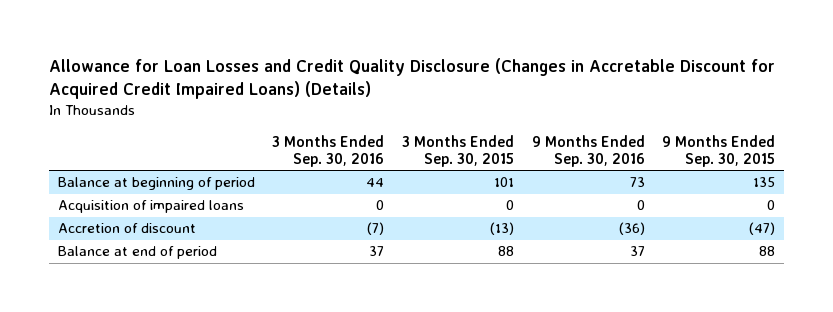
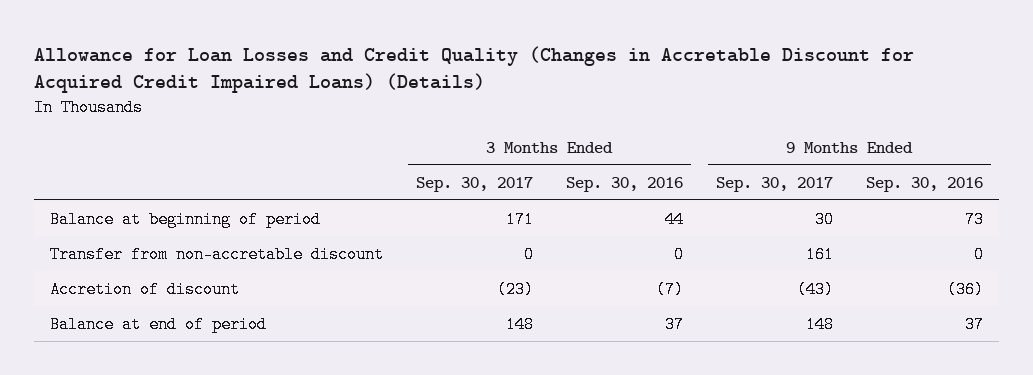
- Allowance for Loan Losses and Credit Quality Disclosure (Changes in Accretable Discount for Acquired Credit Impaired Loans) (Details)
+ Allowance for Loan Losses and Credit Quality (Changes in Accretable Discount for Acquired Credit Impaired Loans) (Details)
- | 3 Months Ended Sep. 30, 2016 | 3 Months Ended Sep. 30, 2015 | 9 Months Ended Sep. 30, 2016 | 9 Months Ended Sep. 30, 2015
+ | 3 Months Ended Sep. 30, 2017 | 3 Months Ended Sep. 30, 2016 | 9 Months Ended Sep. 30, 2017 | 9 Months Ended Sep. 30, 2016
- Acquisition of impaired loans | 0 | 0 | 0 | 0
+ Transfer from non-accretable discount | 0 | 0 | 161 | 0

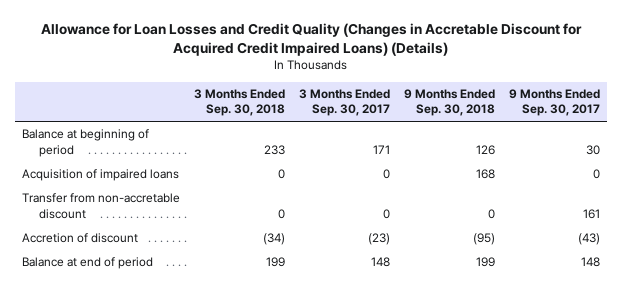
- | 3 Months Ended Sep. 30, 2017 | 3 Months Ended Sep. 30, 2016 | 9 Months Ended Sep. 30, 2017 | 9 Months Ended Sep. 30, 2016
+ | 3 Months Ended Sep. 30, 2018 | 3 Months Ended Sep. 30, 2017 | 9 Months Ended Sep. 30, 2018 | 9 Months Ended Sep. 30, 2017
+ Acquisition of impaired loans | 0 | 0 | 168 | 0

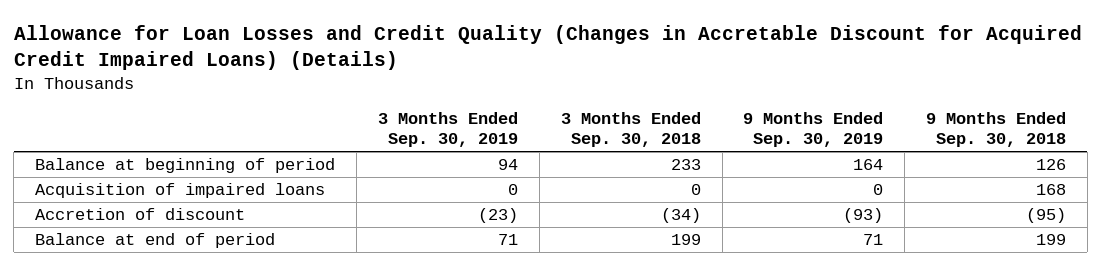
- | 3 Months Ended Sep. 30, 2018 | 3 Months Ended Sep. 30, 2017 | 9 Months Ended Sep. 30, 2018 | 9 Months Ended Sep. 30, 2017
+ | 3 Months Ended Sep. 30, 2019 | 3 Months Ended Sep. 30, 2018 | 9 Months Ended Sep. 30, 2019 | 9 Months Ended Sep. 30, 2018
- Transfer from non-accretable discount | 0 | 0 | 0 | 161

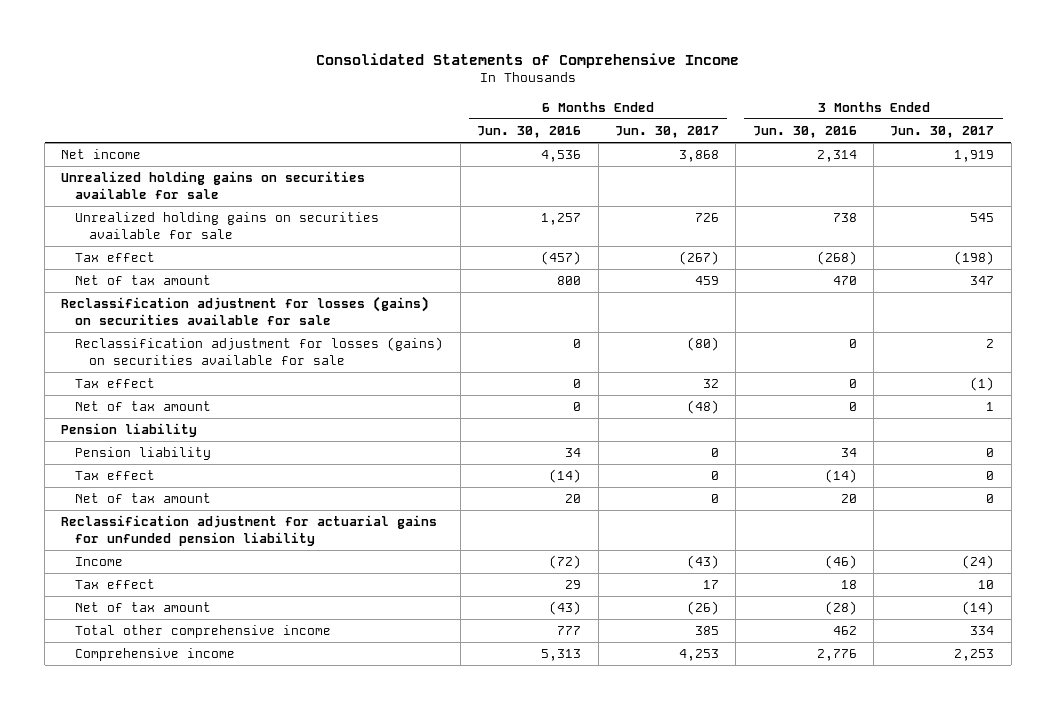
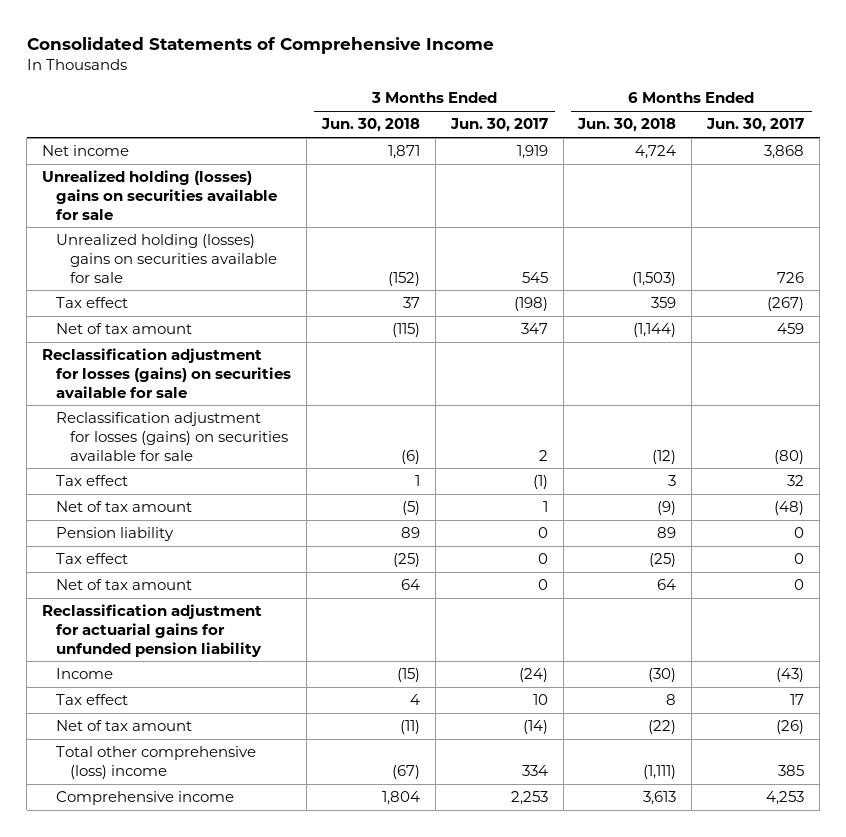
- | 6 Months Ended Jun. 30, 2016 | 6 Months Ended Jun. 30, 2017 | 3 Months Ended Jun. 30, 2016 | 3 Months Ended Jun. 30, 2017
+ | 3 Months Ended Jun. 30, 2018 | 3 Months Ended Jun. 30, 2017 | 6 Months Ended Jun. 30, 2018 | 6 Months Ended Jun. 30, 2017
- Unrealized holding gains on securities available for sale
- Unrealized holding gains on securities available for sale | 1,257 | 726 | 738 | 545
+ Unrealized holding (losses) gains on securities available for sale
+ Unrealized holding (losses) gains on securities available for sale | (152) | 545 | (1,503) | 726
- Pension liability
- Total other comprehensive income | 777 | 385 | 462 | 334
+ Total other comprehensive (loss) income | (67) | 334 | (1,111) | 385

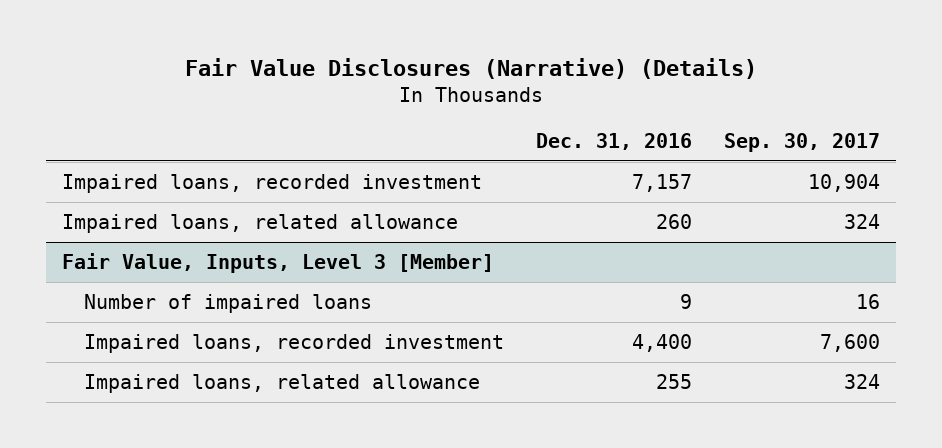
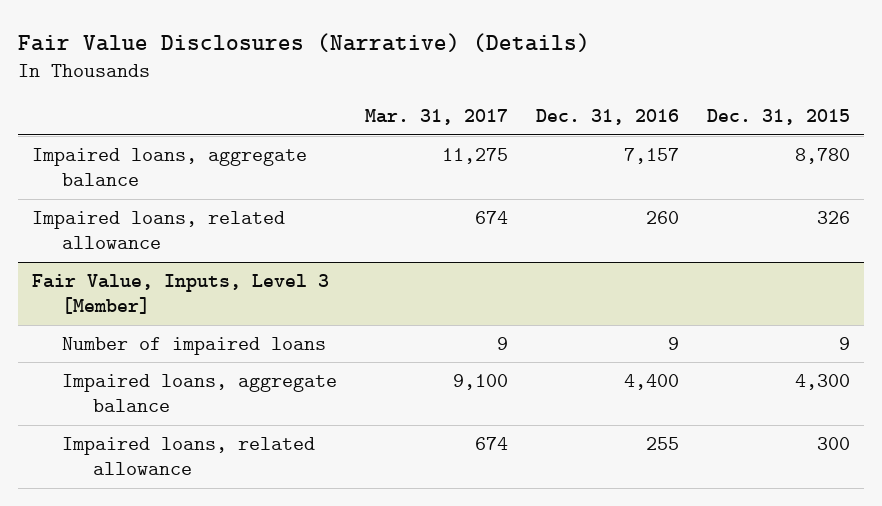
- | Dec. 31, 2016 | Sep. 30, 2017
+ | Mar. 31, 2017 | Dec. 31, 2016 | Dec. 31, 2015
- Impaired loans, recorded investment | 7,157 | 10,904
+ Impaired loans, aggregate balance | 11,275 | 7,157 | 8,780
@ Fair Value, Inputs, Level 3 [Member]
- Impaired loans, recorded investment | 4,400 | 7,600
+ Impaired loans, aggregate balance | 9,100 | 4,400 | 4,300

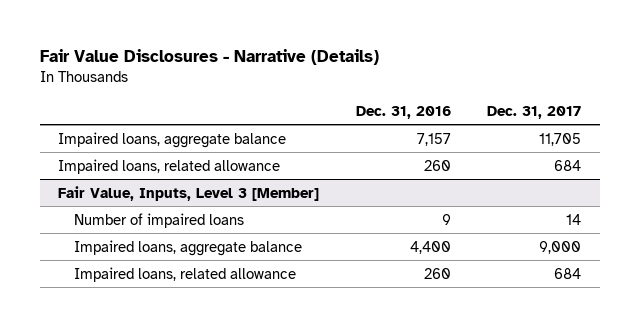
- Fair Value Disclosures (Narrative) (Details)
+ Fair Value Disclosures - Narrative (Details)
- | Mar. 31, 2017 | Dec. 31, 2016 | Dec. 31, 2015
+ | Dec. 31, 2016 | Dec. 31, 2017
@ Fair Value, Inputs, Level 3 [Member]
- Impaired loans, related allowance | 674 | 255 | 300
+ Impaired loans, related allowance | 260 | 684

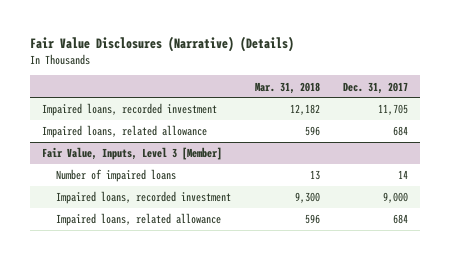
- Fair Value Disclosures - Narrative (Details)
+ Fair Value Disclosures (Narrative) (Details)
- | Dec. 31, 2016 | Dec. 31, 2017
+ | Mar. 31, 2018 | Dec. 31, 2017
- Impaired loans, aggregate balance | 7,157 | 11,705
+ Impaired loans, recorded investment | 12,182 | 11,705
@ Fair Value, Inputs, Level 3 [Member]
- Impaired loans, aggregate balance | 4,400 | 9,000
+ Impaired loans, recorded investment | 9,300 | 9,000

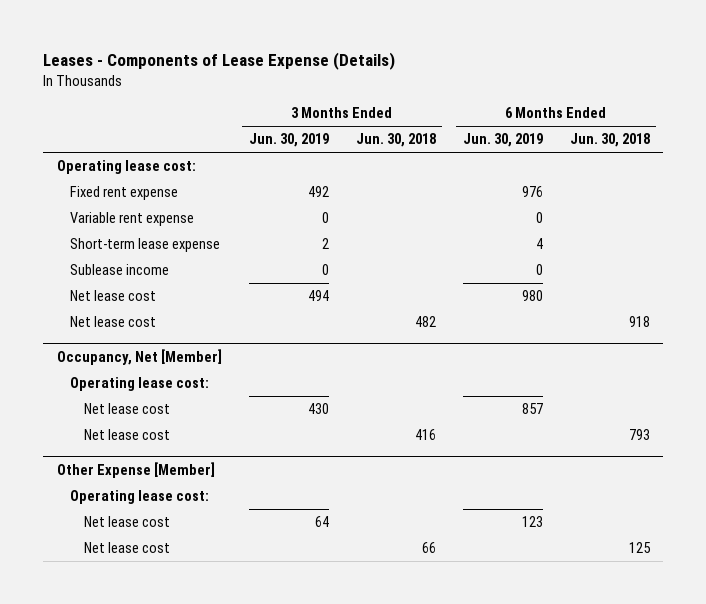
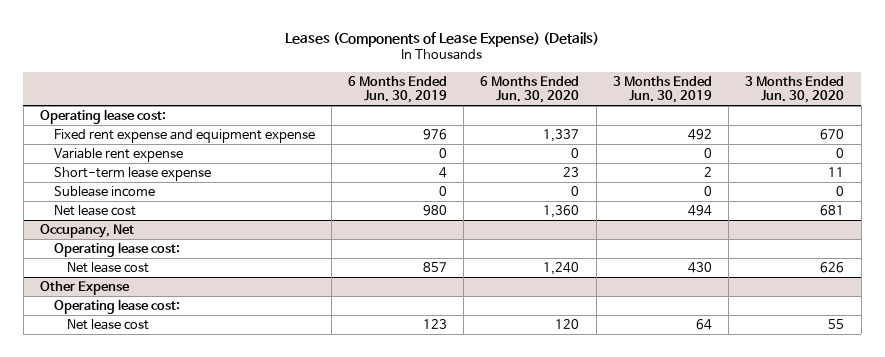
- Leases - Components of Lease Expense (Details)
+ Leases (Components of Lease Expense) (Details)
- | 3 Months Ended Jun. 30, 2019 | 3 Months Ended Jun. 30, 2018 | 6 Months Ended Jun. 30, 2019 | 6 Months Ended Jun. 30, 2018
+ | 6 Months Ended Jun. 30, 2019 | 6 Months Ended Jun. 30, 2020 | 3 Months Ended Jun. 30, 2019 | 3 Months Ended Jun. 30, 2020
- Fixed rent expense | 492 | | 976 |
+ Fixed rent expense and equipment expense | 976 | 1,337 | 492 | 670
- Net lease cost | | 482 | | 918
- Occupancy, Net [Member]
+ Occupancy, Net
- Net lease cost | | 416 | | 793
- Other Expense [Member]
+ Other Expense
- Net lease cost | | 66 | | 125

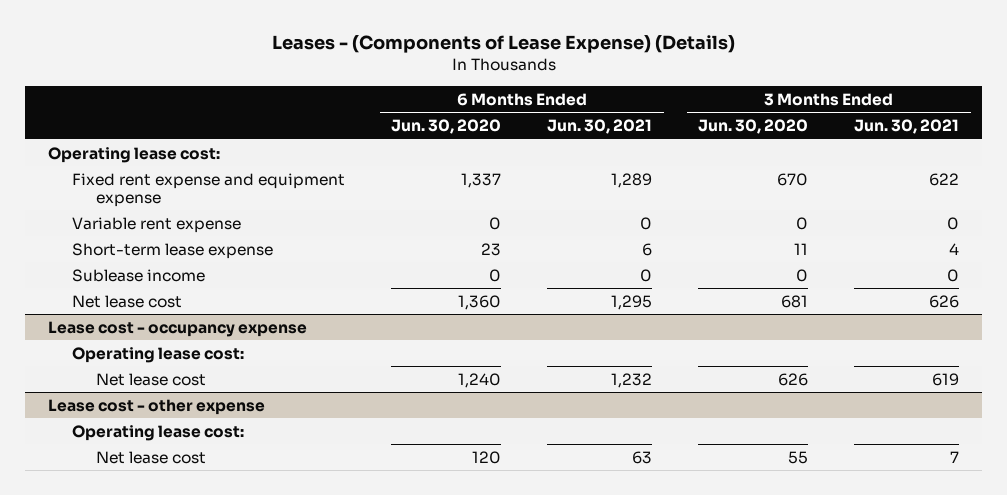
- Leases (Components of Lease Expense) (Details)
+ Leases - (Components of Lease Expense) (Details)
- | 6 Months Ended Jun. 30, 2019 | 6 Months Ended Jun. 30, 2020 | 3 Months Ended Jun. 30, 2019 | 3 Months Ended Jun. 30, 2020
+ | 6 Months Ended Jun. 30, 2020 | 6 Months Ended Jun. 30, 2021 | 3 Months Ended Jun. 30, 2020 | 3 Months Ended Jun. 30, 2021
- Occupancy, Net
+ Lease cost - occupancy expense
- Other Expense
+ Lease cost - other expense

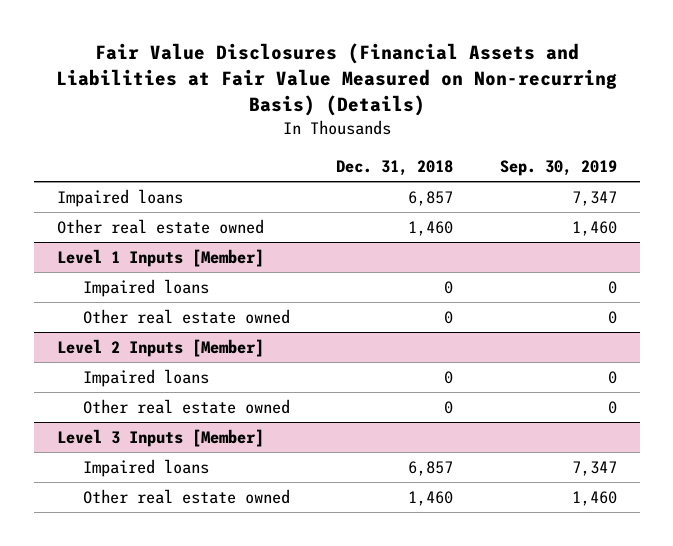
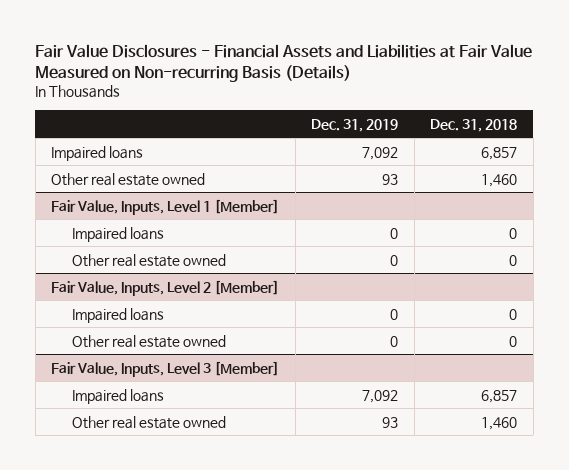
- Fair Value Disclosures (Financial Assets and Liabilities at Fair Value Measured on Non-recurring Basis) (Details)
+ Fair Value Disclosures - Financial Assets and Liabilities at Fair Value Measured on Non-recurring Basis (Details)
- | Dec. 31, 2018 | Sep. 30, 2019
+ | Dec. 31, 2019 | Dec. 31, 2018
- Level 1 Inputs [Member]
+ Fair Value, Inputs, Level 1 [Member]
- Level 2 Inputs [Member]
+ Fair Value, Inputs, Level 2 [Member]
- Level 3 Inputs [Member]
+ Fair Value, Inputs, Level 3 [Member]

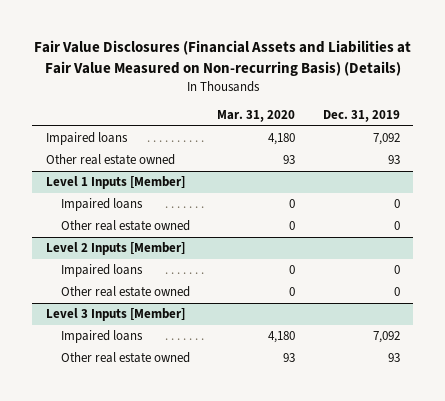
- Fair Value Disclosures - Financial Assets and Liabilities at Fair Value Measured on Non-recurring Basis (Details)
+ Fair Value Disclosures (Financial Assets and Liabilities at Fair Value Measured on Non-recurring Basis) (Details)
- | Dec. 31, 2019 | Dec. 31, 2018
+ | Mar. 31, 2020 | Dec. 31, 2019
- Fair Value, Inputs, Level 1 [Member]
+ Level 1 Inputs [Member]
- Fair Value, Inputs, Level 2 [Member]
+ Level 2 Inputs [Member]
- Fair Value, Inputs, Level 3 [Member]
+ Level 3 Inputs [Member]

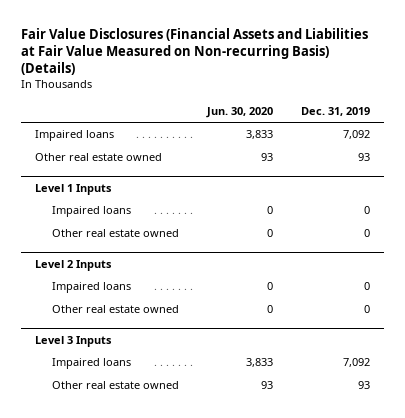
- | Mar. 31, 2020 | Dec. 31, 2019
+ | Jun. 30, 2020 | Dec. 31, 2019
- Level 1 Inputs [Member]
+ Level 1 Inputs
- Level 2 Inputs [Member]
+ Level 2 Inputs
- Level 3 Inputs [Member]
+ Level 3 Inputs

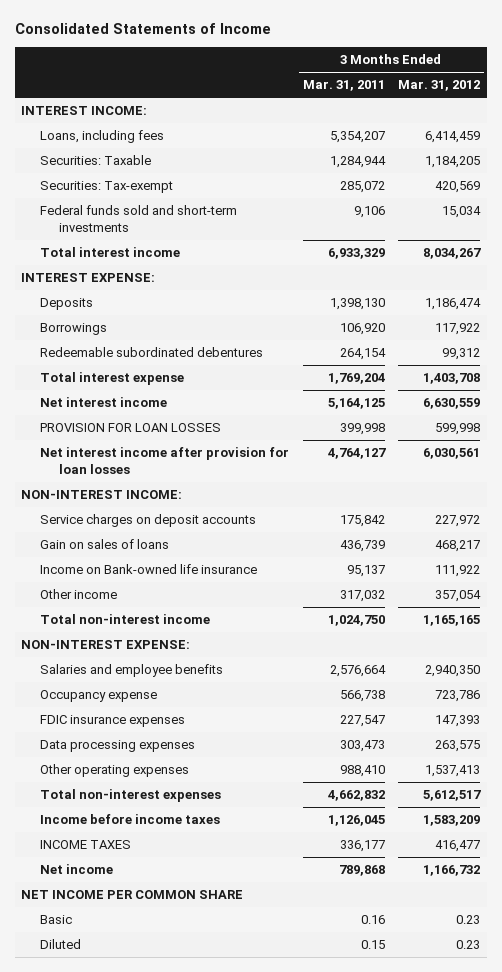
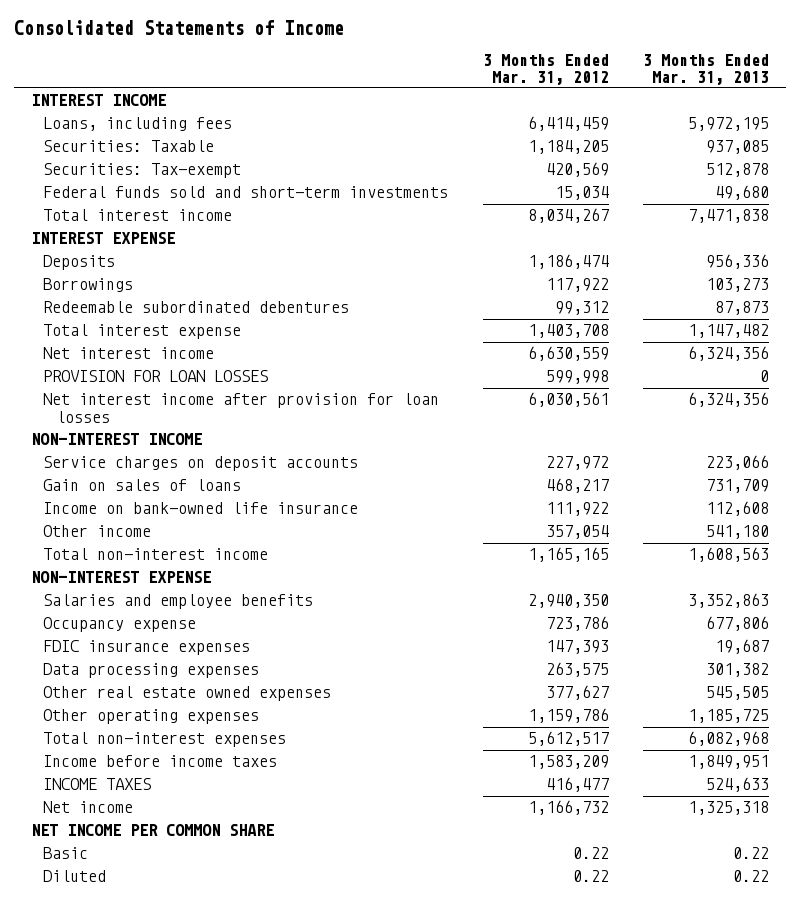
- | 3 Months Ended Mar. 31, 2011 | 3 Months Ended Mar. 31, 2012
+ | 3 Months Ended Mar. 31, 2012 | 3 Months Ended Mar. 31, 2013
- INTEREST INCOME:
+ INTEREST INCOME
- INTEREST EXPENSE:
+ INTEREST EXPENSE
- NON-INTEREST INCOME:
+ NON-INTEREST INCOME
- Income on Bank-owned life insurance | 95,137 | 111,922
+ Income on bank-owned life insurance | 111,922 | 112,608
- NON-INTEREST EXPENSE:
+ NON-INTEREST EXPENSE
- Other operating expenses | 988,410 | 1,537,413
+ Other real estate owned expenses | 377,627 | 545,505
+ Other operating expenses | 1,159,786 | 1,185,725
- Basic | 0.16 | 0.23
- Diluted | 0.15 | 0.23
+ Basic | 0.22 | 0.22
+ Diluted | 0.22 | 0.22

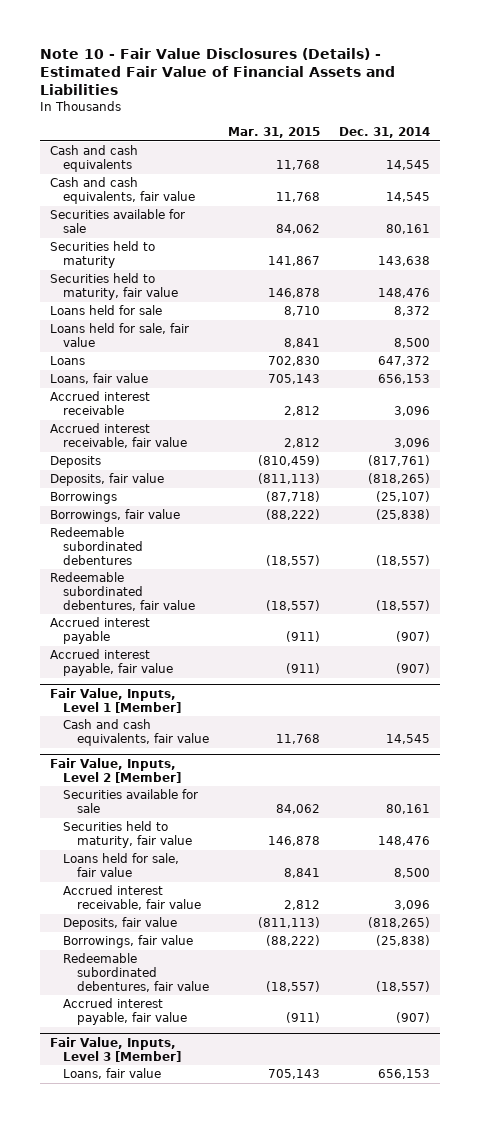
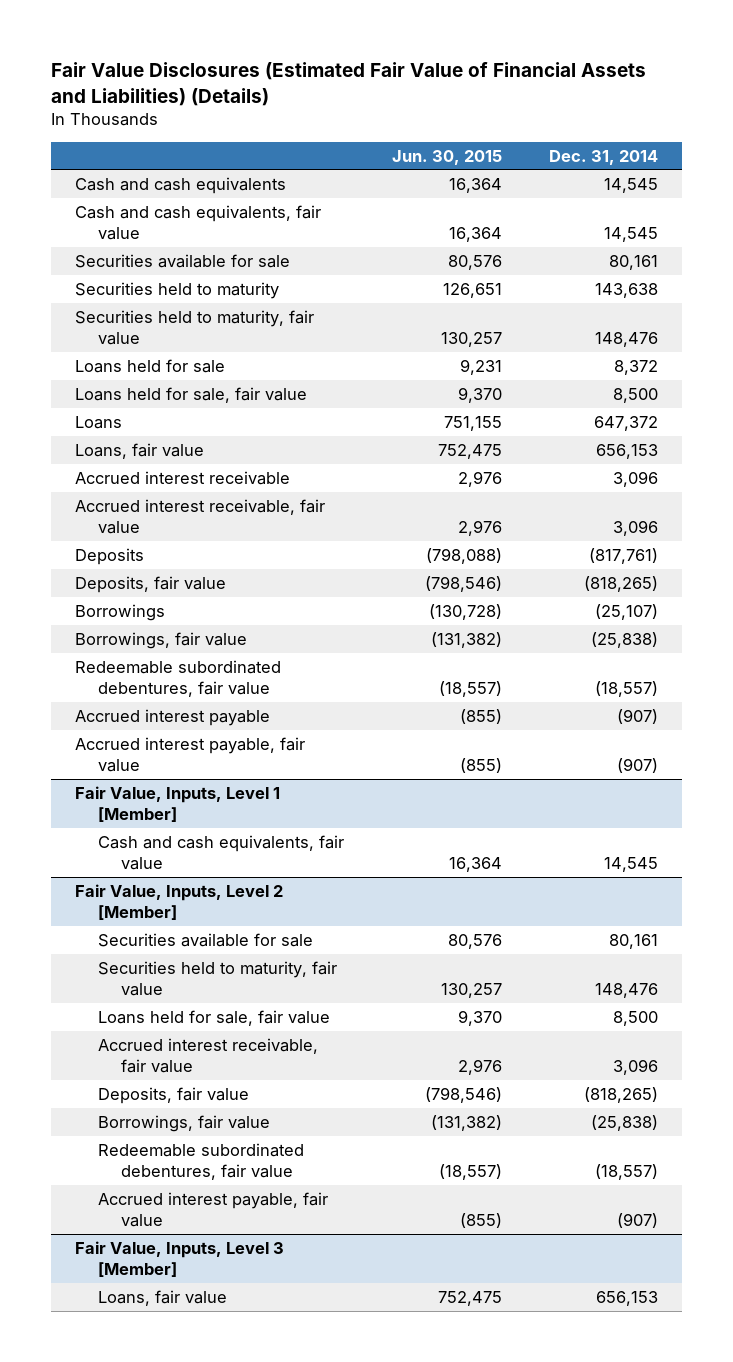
- Note 10 - Fair Value Disclosures (Details) - Estimated Fair Value of Financial Assets and Liabilities
+ Fair Value Disclosures (Estimated Fair Value of Financial Assets and Liabilities) (Details)
- | Mar. 31, 2015 | Dec. 31, 2014
+ | Jun. 30, 2015 | Dec. 31, 2014
- Redeemable subordinated debentures | (18,557) | (18,557)

